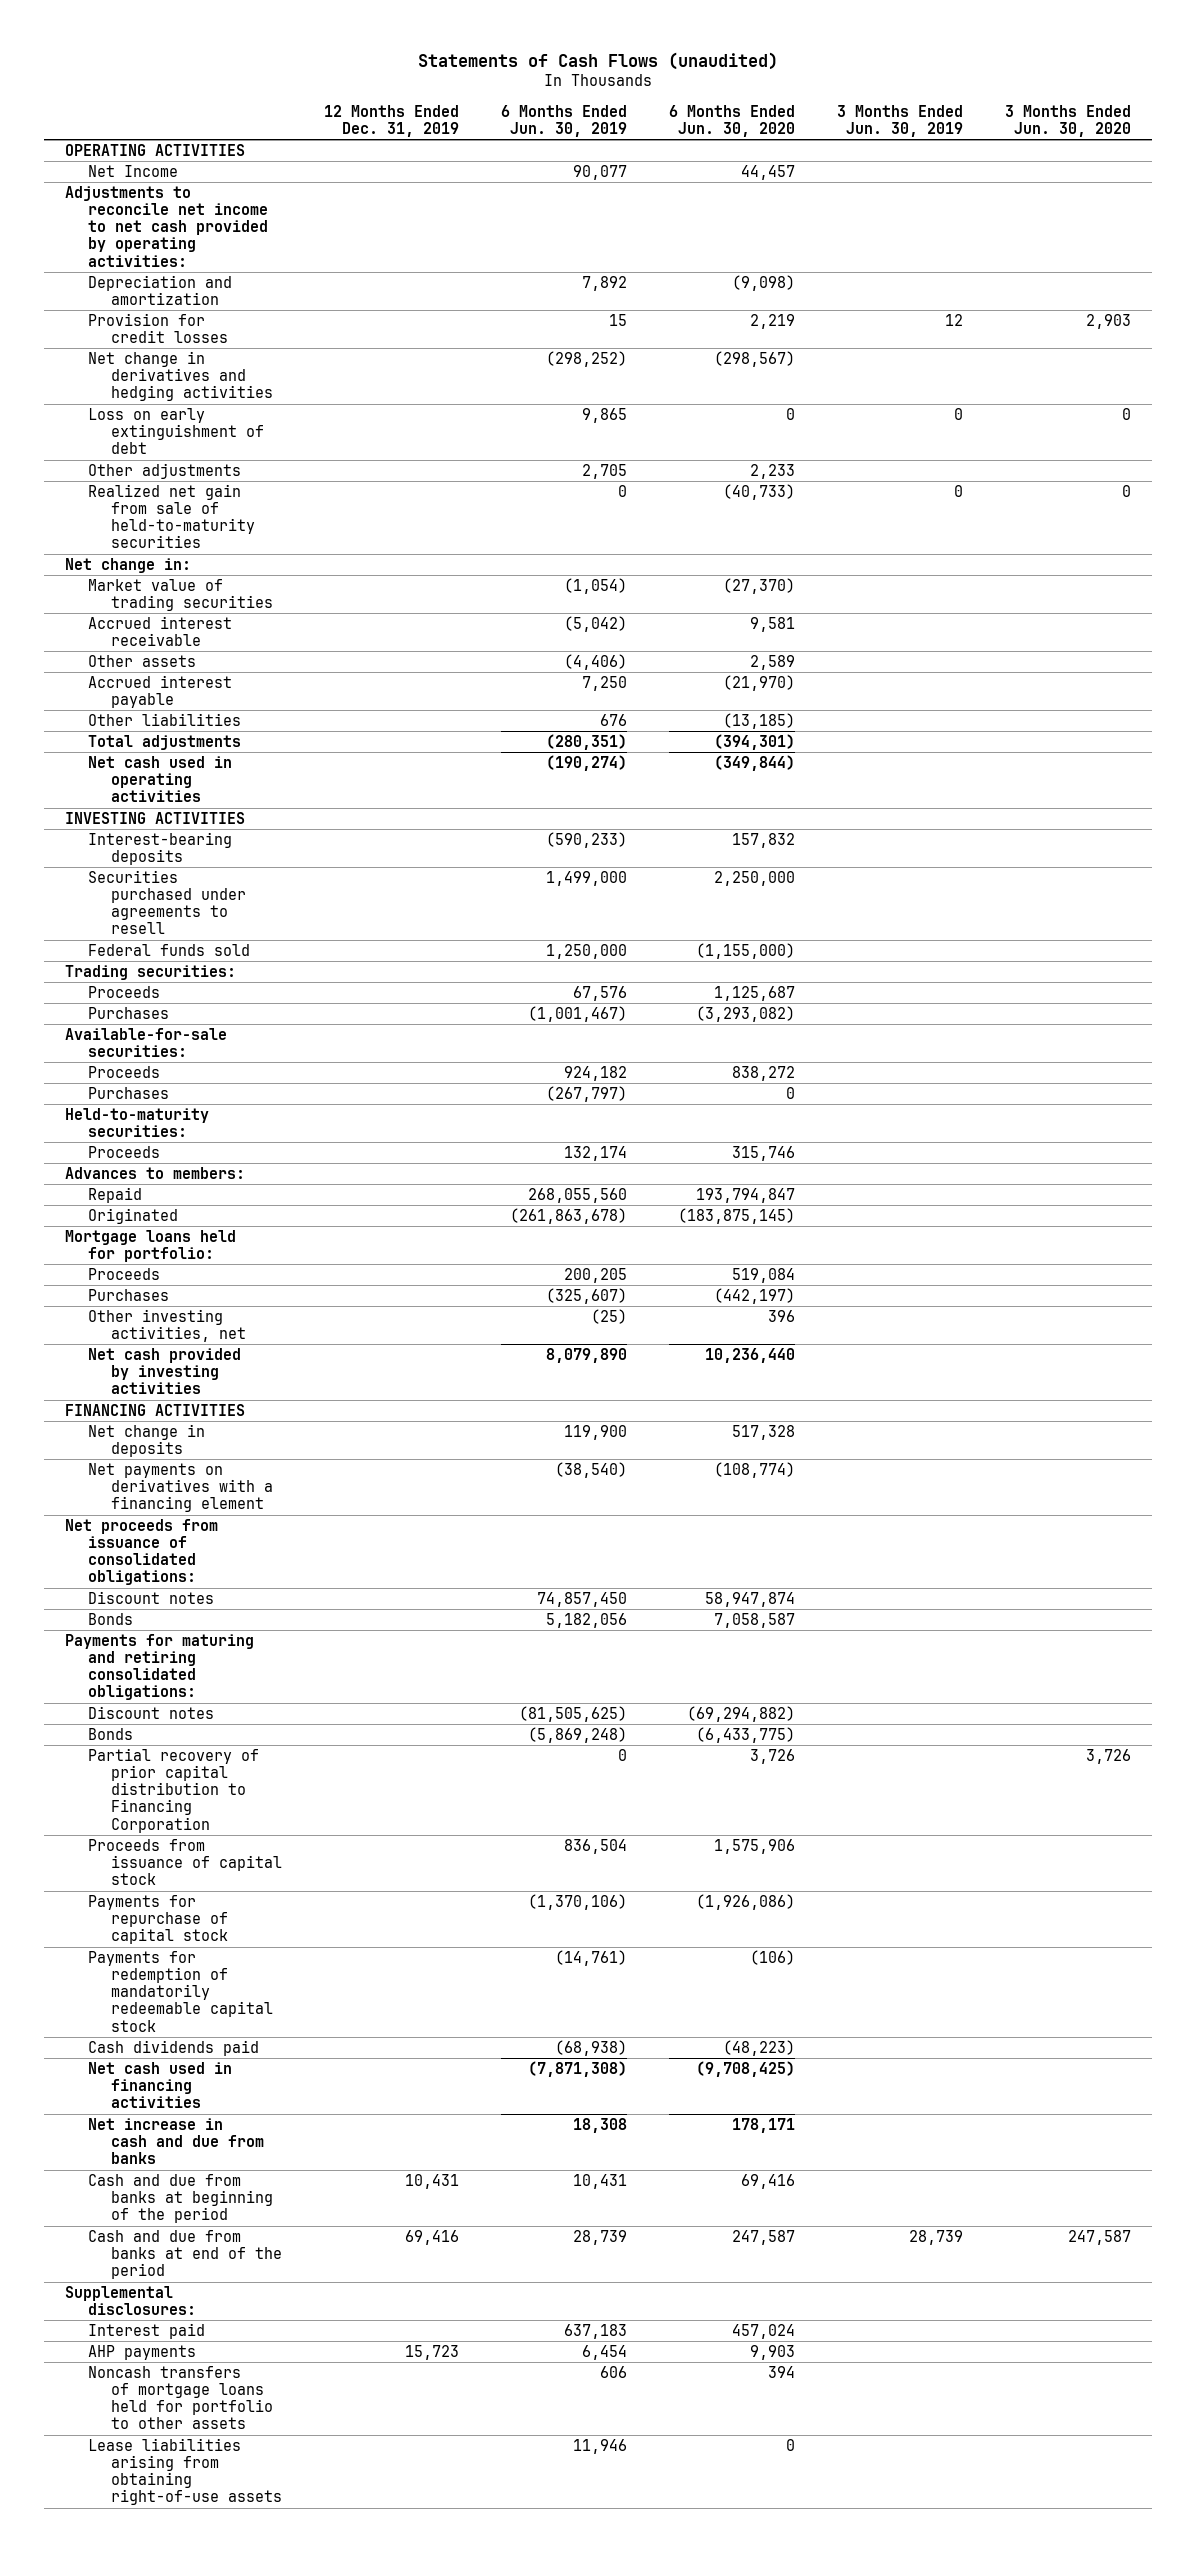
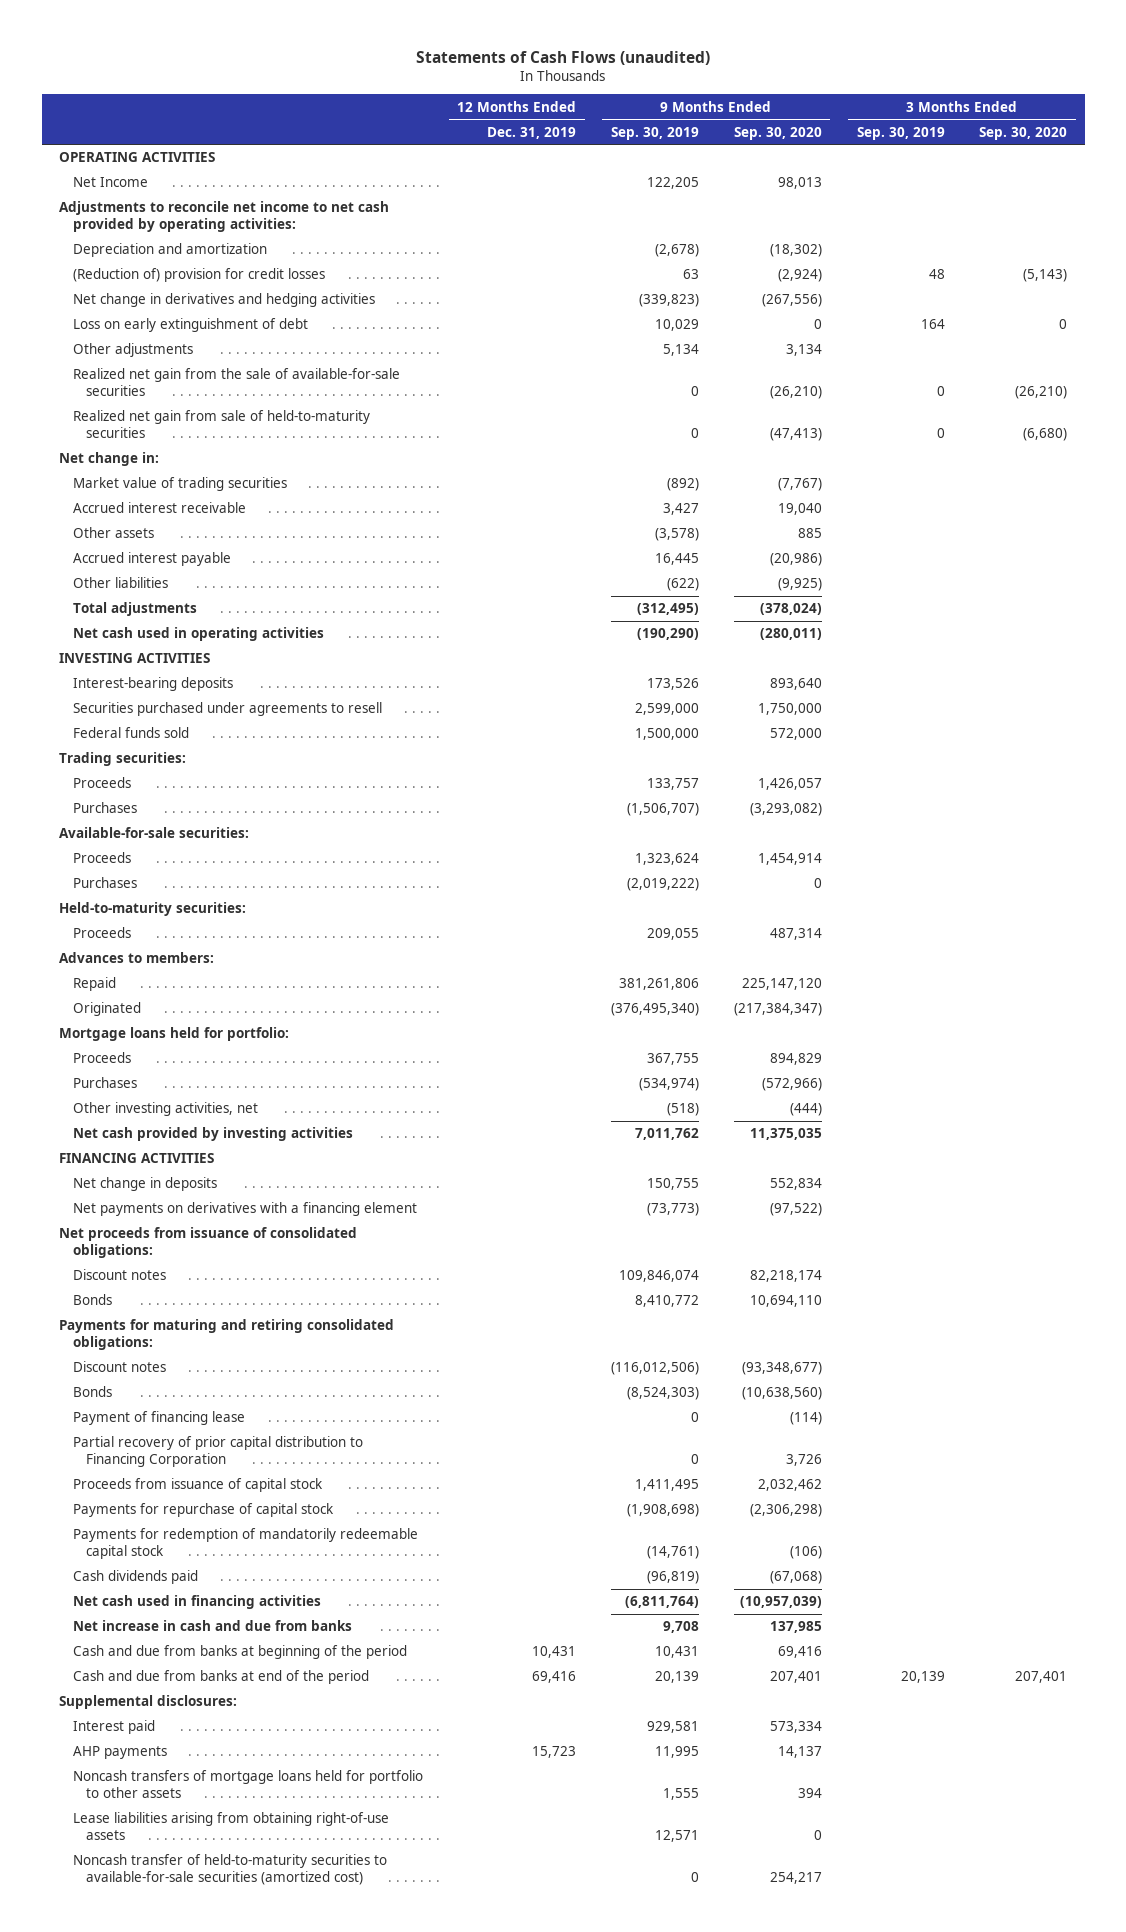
- | 12 Months Ended Dec. 31, 2019 | 6 Months Ended Jun. 30, 2019 | 6 Months Ended Jun. 30, 2020 | 3 Months Ended Jun. 30, 2019 | 3 Months Ended Jun. 30, 2020
+ | 12 Months Ended Dec. 31, 2019 | 9 Months Ended Sep. 30, 2019 | 9 Months Ended Sep. 30, 2020 | 3 Months Ended Sep. 30, 2019 | 3 Months Ended Sep. 30, 2020
- Provision for credit losses | | 15 | 2,219 | 12 | 2,903
+ (Reduction of) provision for credit losses | | 63 | (2,924) | 48 | (5,143)
+ Realized net gain from the sale of available-for-sale securities | | 0 | (26,210) | 0 | (26,210)
+ Payment of financing lease | | 0 | (114) | |
+ Noncash transfer of held-to-maturity securities to available-for-sale securities (amortized cost) | | 0 | 254,217 | |

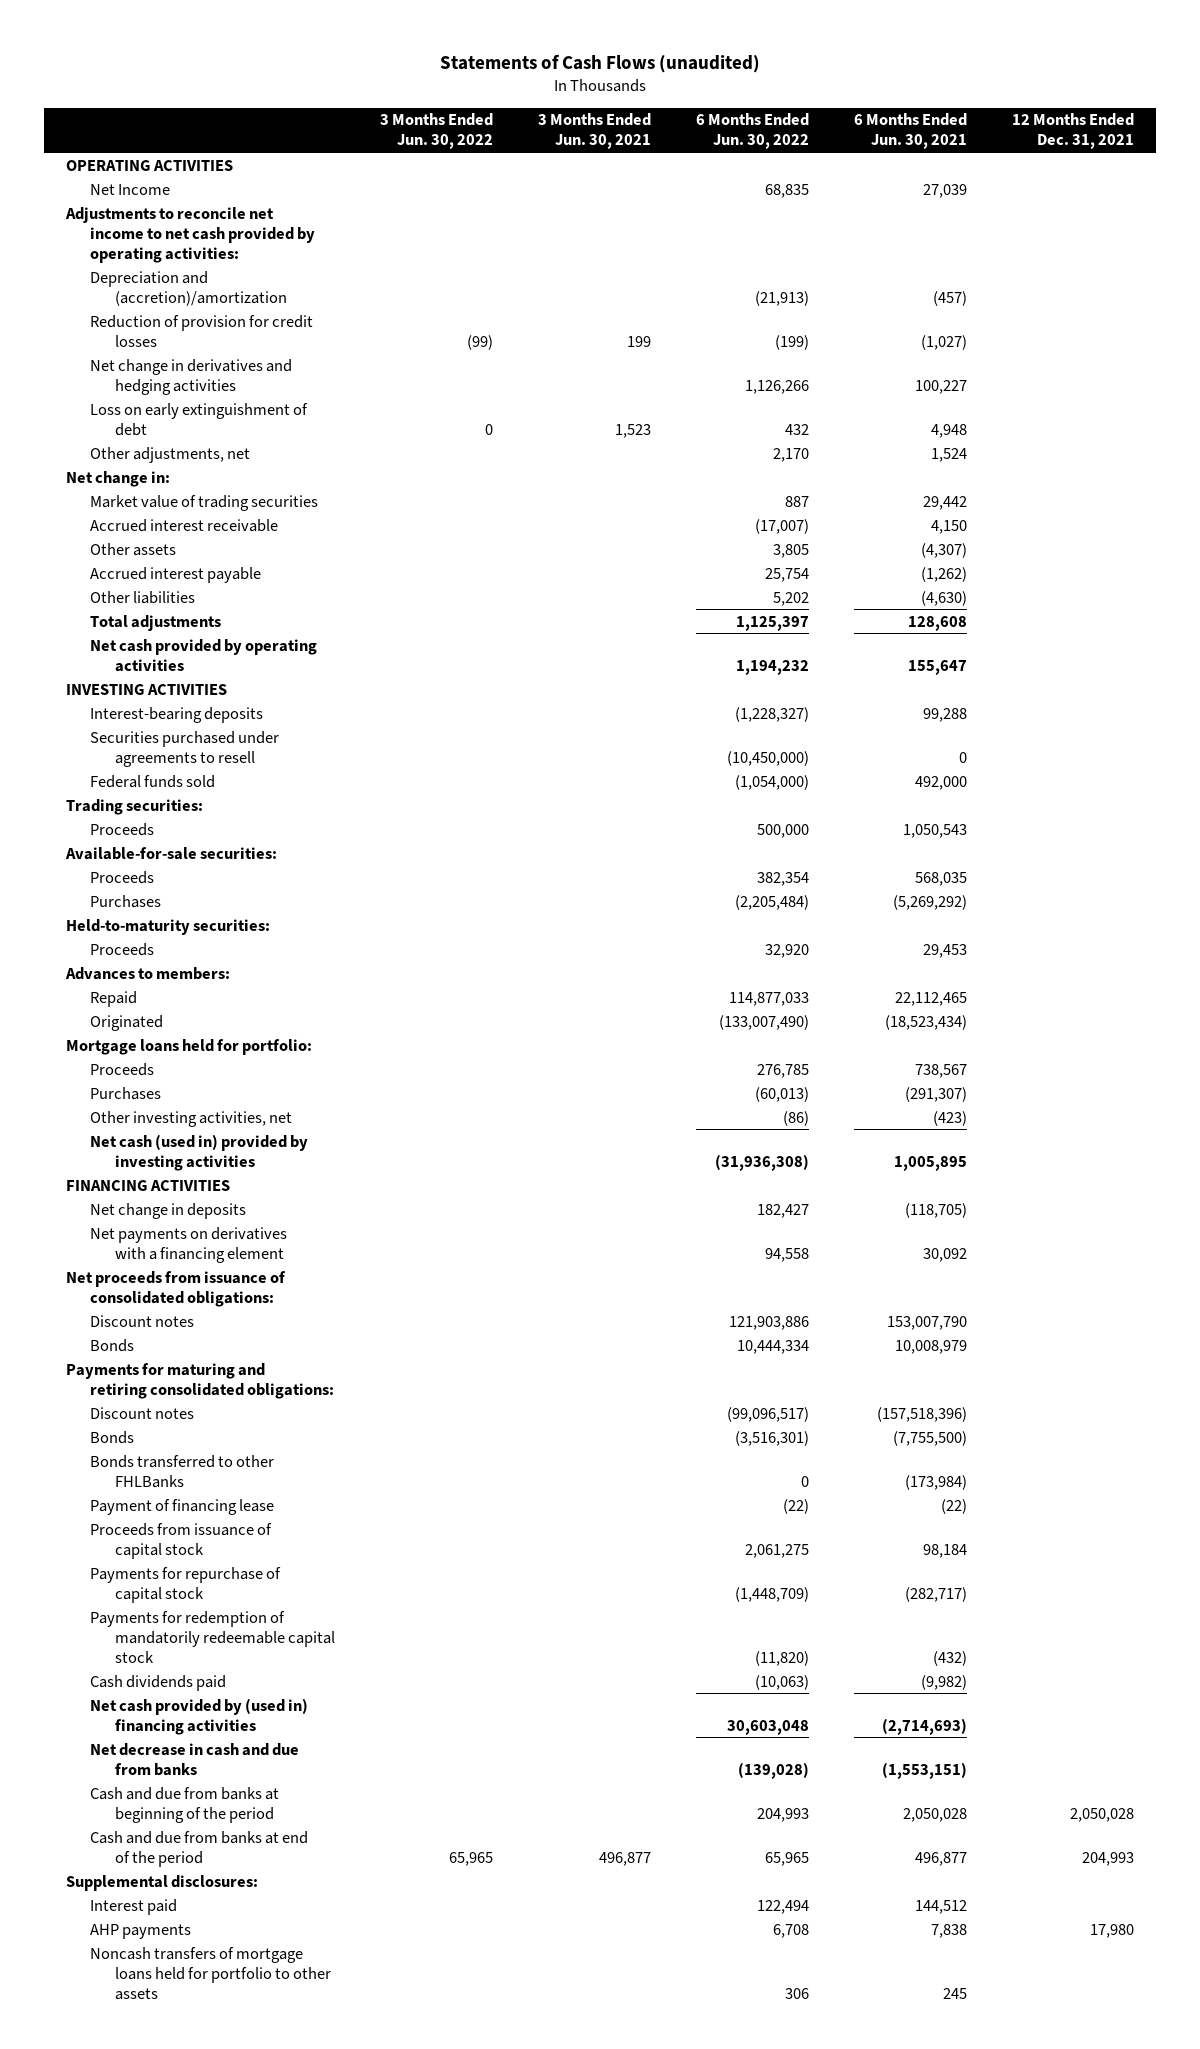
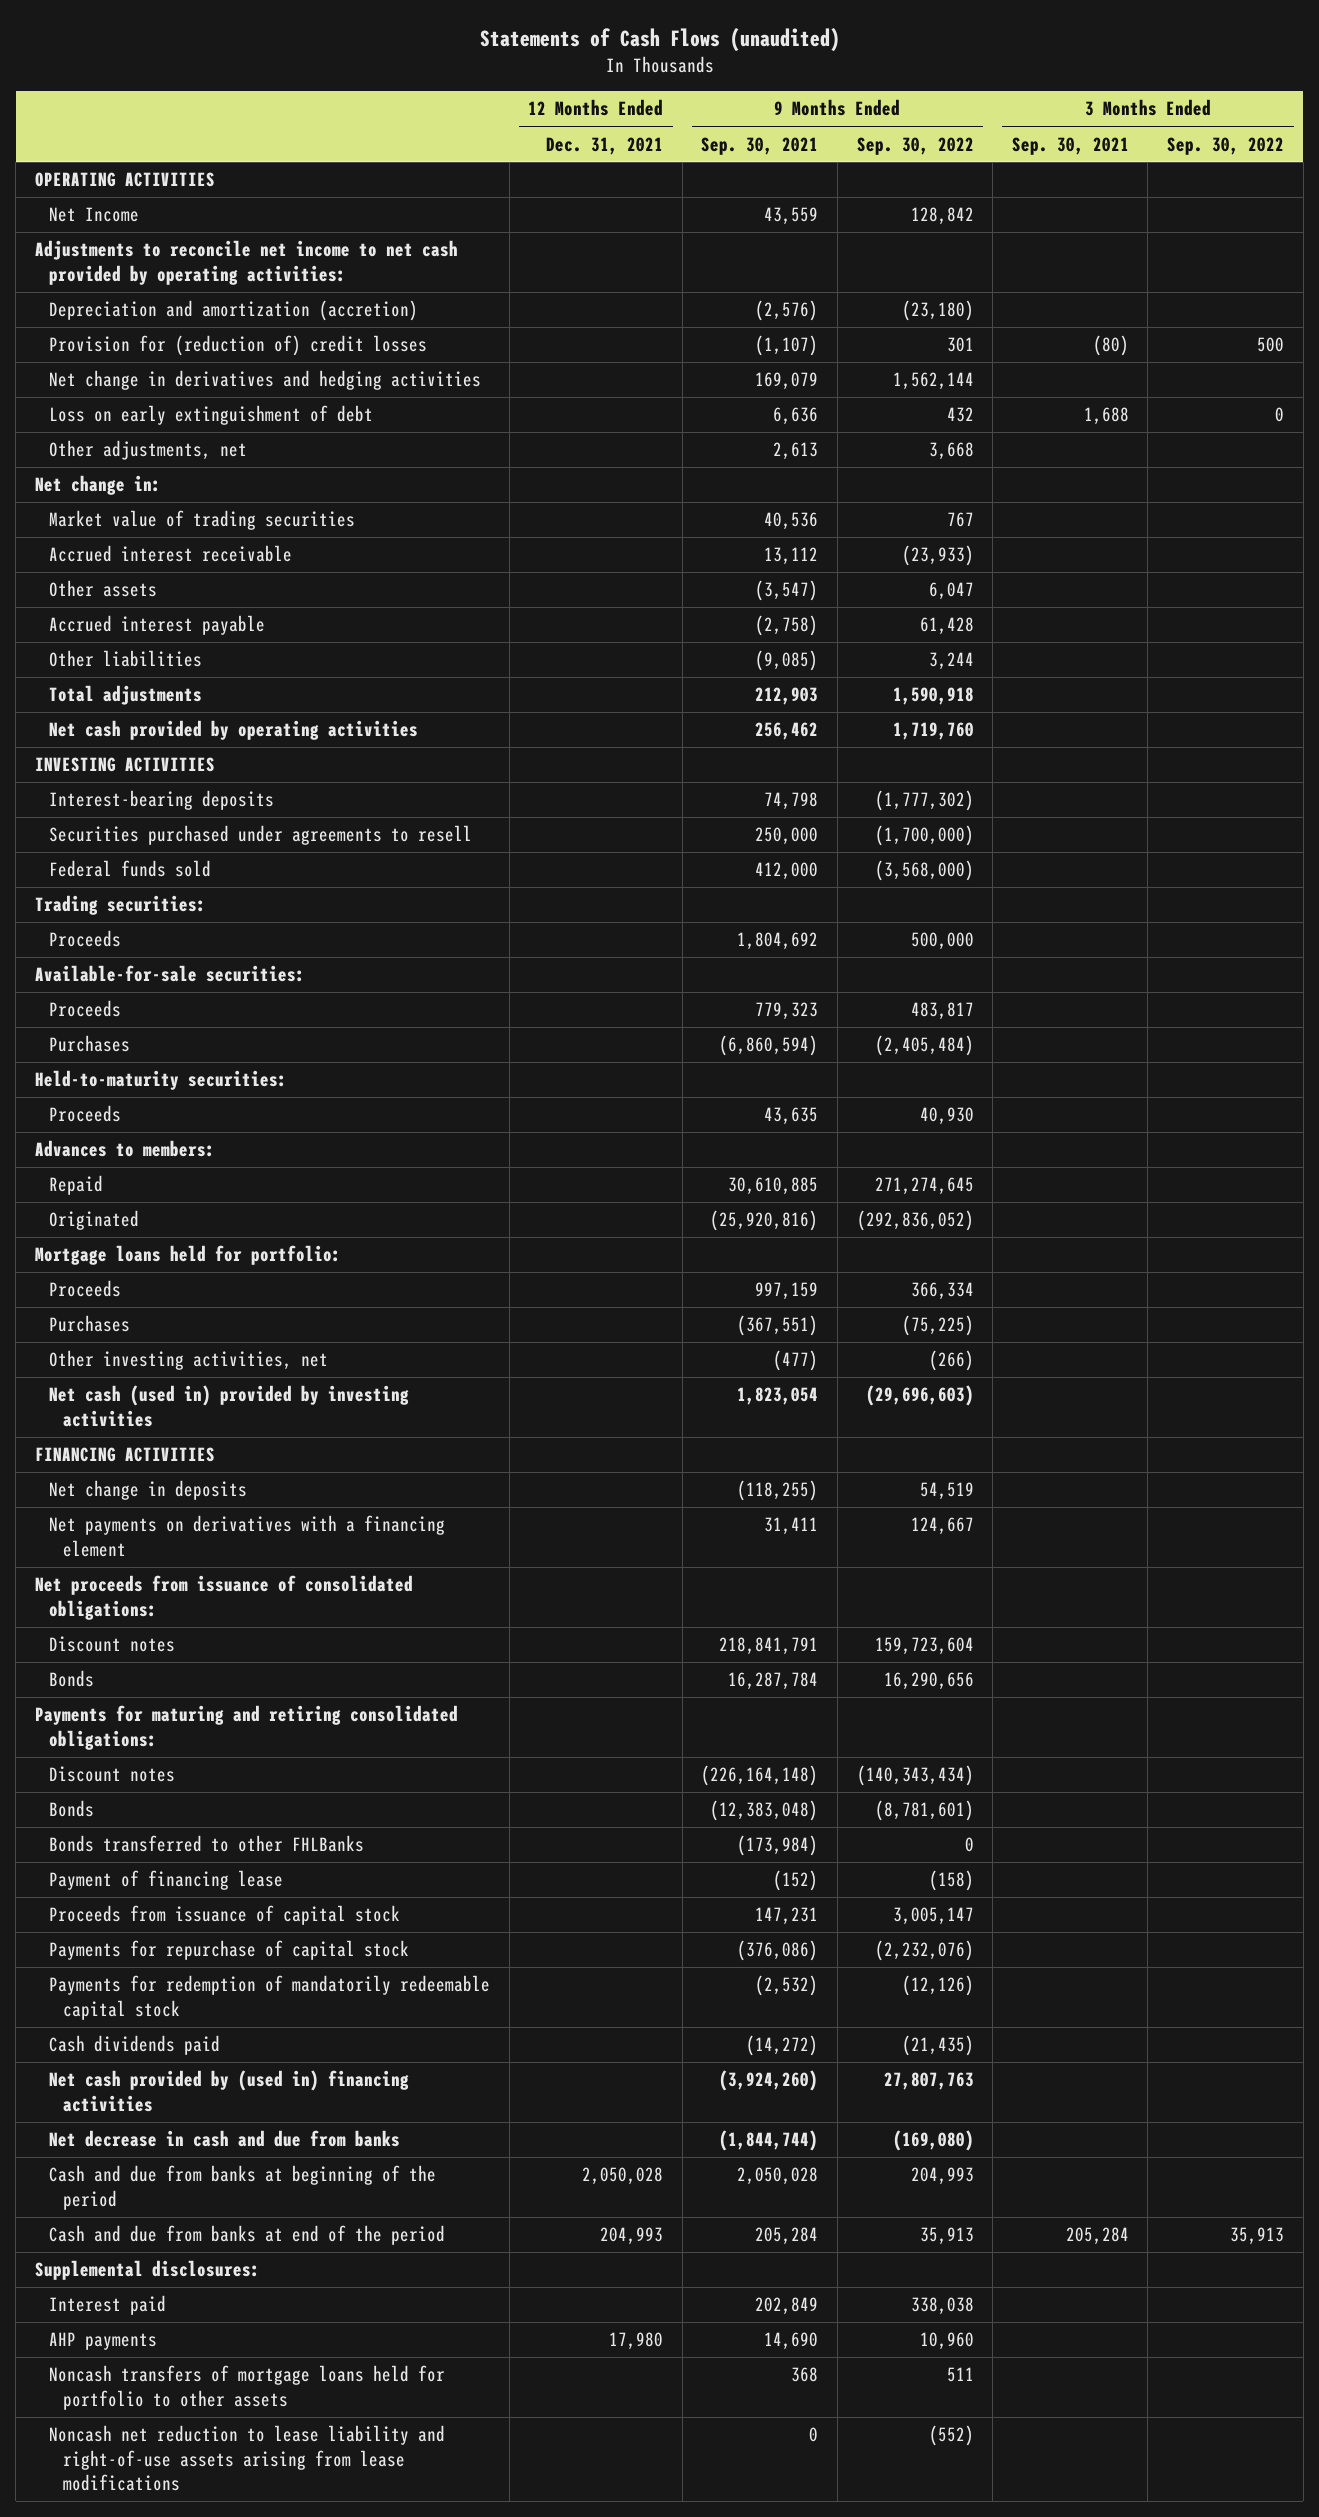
- | 3 Months Ended Jun. 30, 2022 | 3 Months Ended Jun. 30, 2021 | 6 Months Ended Jun. 30, 2022 | 6 Months Ended Jun. 30, 2021 | 12 Months Ended Dec. 31, 2021
+ | 12 Months Ended Dec. 31, 2021 | 9 Months Ended Sep. 30, 2021 | 9 Months Ended Sep. 30, 2022 | 3 Months Ended Sep. 30, 2021 | 3 Months Ended Sep. 30, 2022
- Depreciation and (accretion)/amortization | | | (21,913) | (457) |
- Reduction of provision for credit losses | (99) | 199 | (199) | (1,027) |
+ Depreciation and amortization (accretion) | | (2,576) | (23,180) | |
+ Provision for (reduction of) credit losses | | (1,107) | 301 | (80) | 500
+ Noncash net reduction to lease liability and right-of-use assets arising from lease modifications | | 0 | (552) | |

